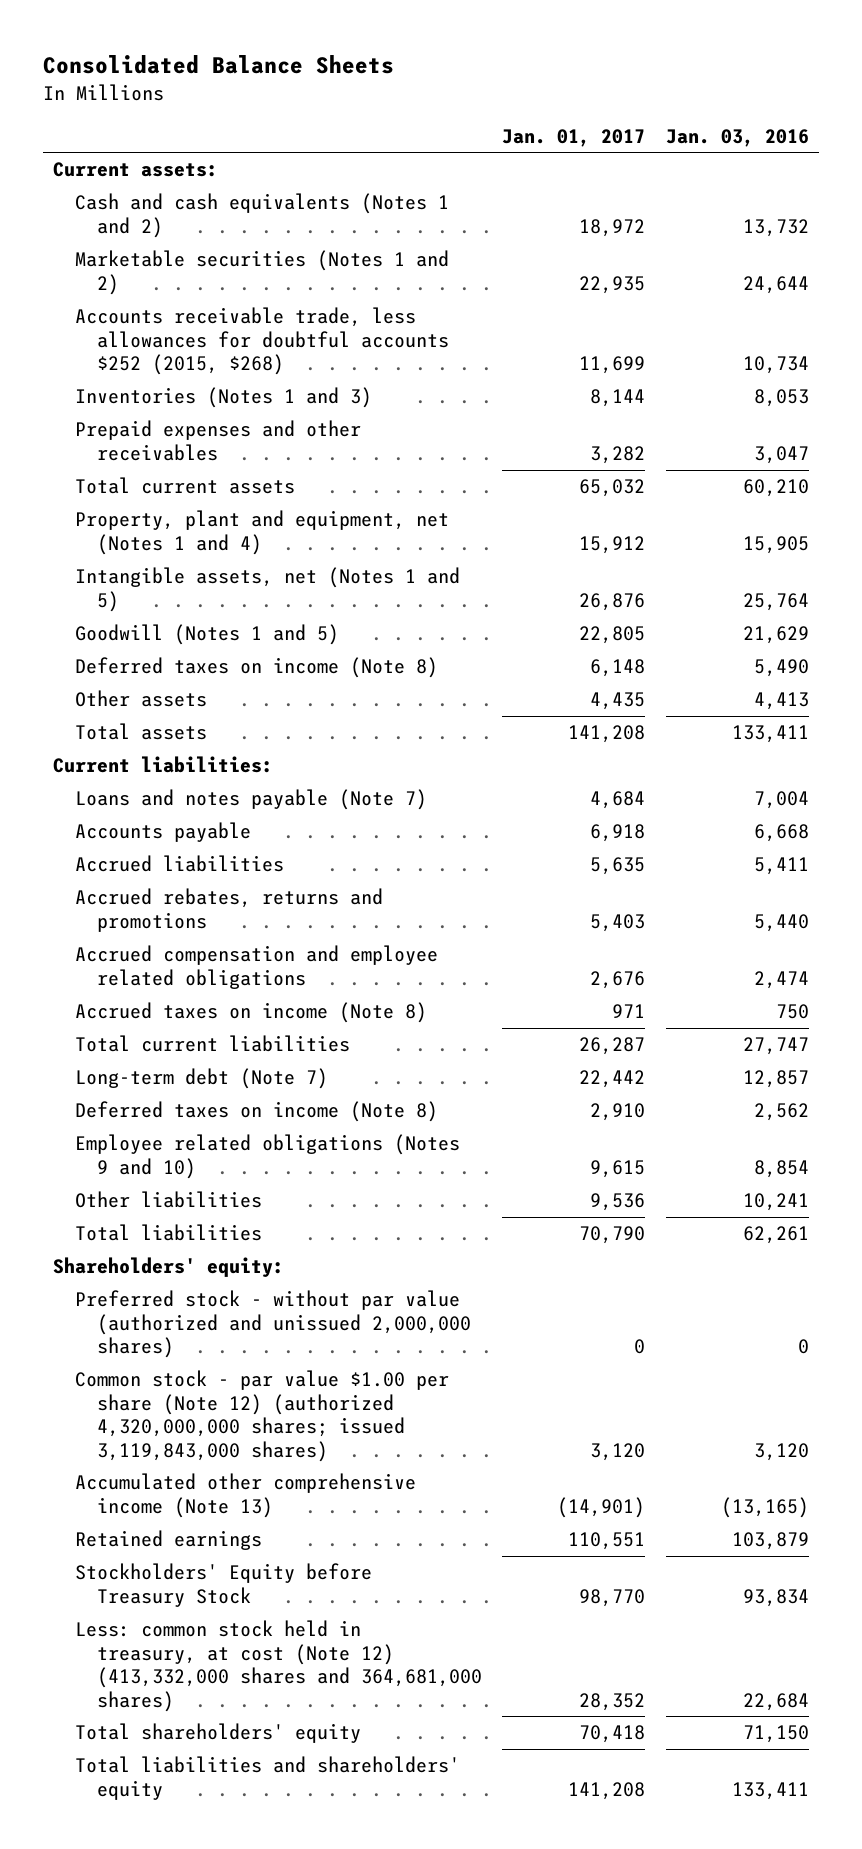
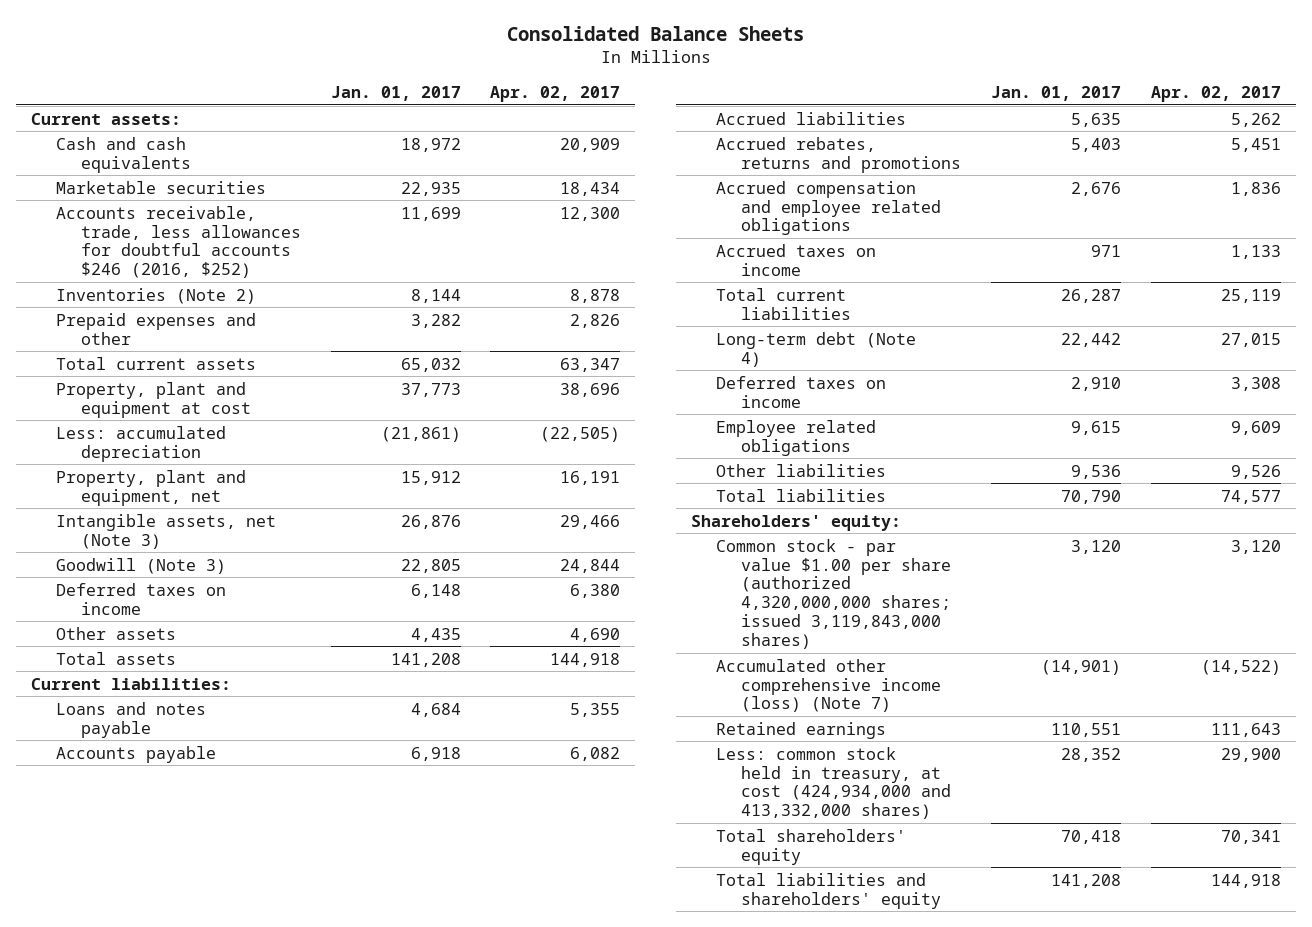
- | Jan. 01, 2017 | Jan. 03, 2016
+ | Jan. 01, 2017 | Apr. 02, 2017
- Cash and cash equivalents (Notes 1 and 2) | 18,972 | 13,732
- Marketable securities (Notes 1 and 2) | 22,935 | 24,644
- Accounts receivable trade, less allowances for doubtful accounts $252 (2015, $268) | 11,699 | 10,734
- Inventories (Notes 1 and 3) | 8,144 | 8,053
- Prepaid expenses and other receivables | 3,282 | 3,047
+ Cash and cash equivalents | 18,972 | 20,909
+ Marketable securities | 22,935 | 18,434
+ Accounts receivable, trade, less allowances for doubtful accounts $246 (2016, $252) | 11,699 | 12,300
+ Inventories (Note 2) | 8,144 | 8,878
+ Prepaid expenses and other | 3,282 | 2,826
- Property, plant and equipment, net (Notes 1 and 4) | 15,912 | 15,905
- Intangible assets, net (Notes 1 and 5) | 26,876 | 25,764
- Goodwill (Notes 1 and 5) | 22,805 | 21,629
- Deferred taxes on income (Note 8) | 6,148 | 5,490
+ Property, plant and equipment at cost | 37,773 | 38,696
+ Less: accumulated depreciation | (21,861) | (22,505)
+ Property, plant and equipment, net | 15,912 | 16,191
+ Intangible assets, net (Note 3) | 26,876 | 29,466
+ Goodwill (Note 3) | 22,805 | 24,844
+ Deferred taxes on income | 6,148 | 6,380
- Loans and notes payable (Note 7) | 4,684 | 7,004
+ Loans and notes payable | 4,684 | 5,355
- Accrued taxes on income (Note 8) | 971 | 750
+ Accrued taxes on income | 971 | 1,133
- Long-term debt (Note 7) | 22,442 | 12,857
- Deferred taxes on income (Note 8) | 2,910 | 2,562
- Employee related obligations (Notes 9 and 10) | 9,615 | 8,854
+ Long-term debt (Note 4) | 22,442 | 27,015
+ Deferred taxes on income | 2,910 | 3,308
+ Employee related obligations | 9,615 | 9,609
- Preferred stock - without par value (authorized and unissued 2,000,000 shares) | 0 | 0
- Common stock - par value $1.00 per share (Note 12) (authorized 4,320,000,000 shares; issued 3,119,843,000 shares) | 3,120 | 3,120
- Accumulated other comprehensive income (Note 13) | (14,901) | (13,165)
+ Common stock - par value $1.00 per share (authorized 4,320,000,000 shares; issued 3,119,843,000 shares) | 3,120 | 3,120
+ Accumulated other comprehensive income (loss) (Note 7) | (14,901) | (14,522)
- Stockholders' Equity before Treasury Stock | 98,770 | 93,834
- Less: common stock held in treasury, at cost (Note 12) (413,332,000 shares and 364,681,000 shares) | 28,352 | 22,684
+ Less: common stock held in treasury, at cost (424,934,000 and 413,332,000 shares) | 28,352 | 29,900

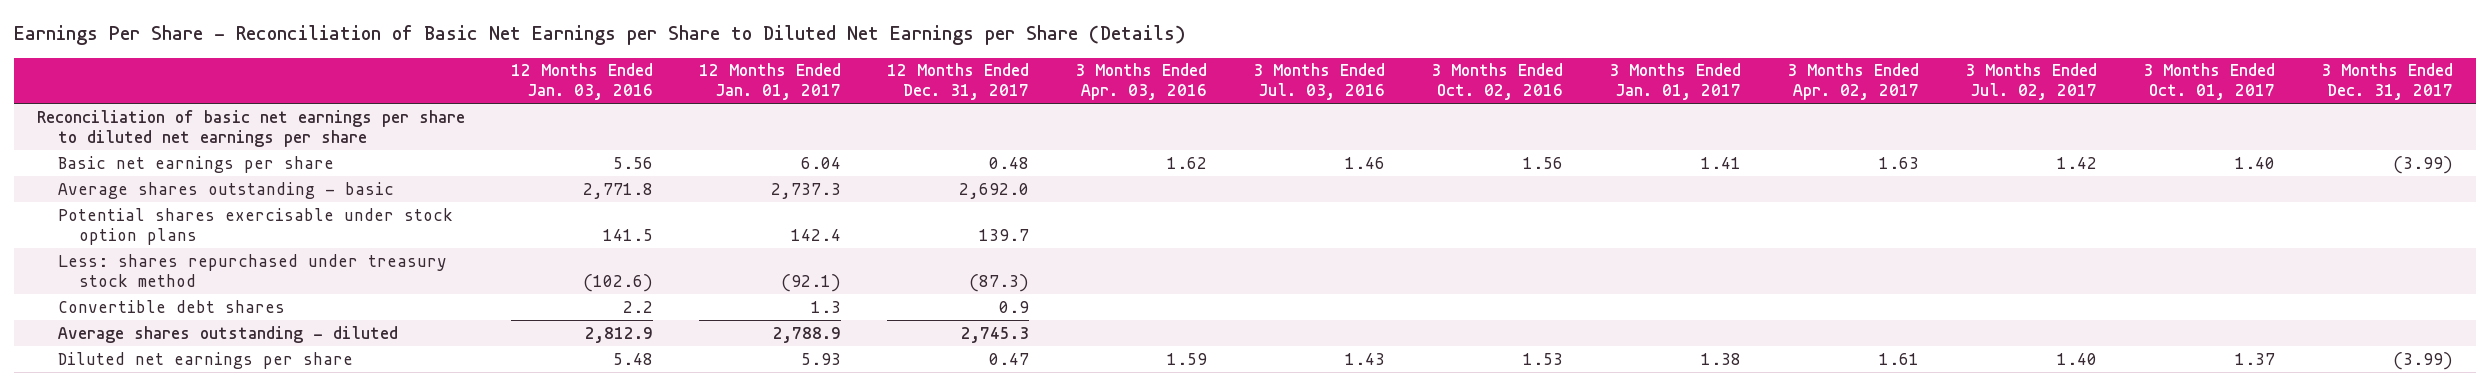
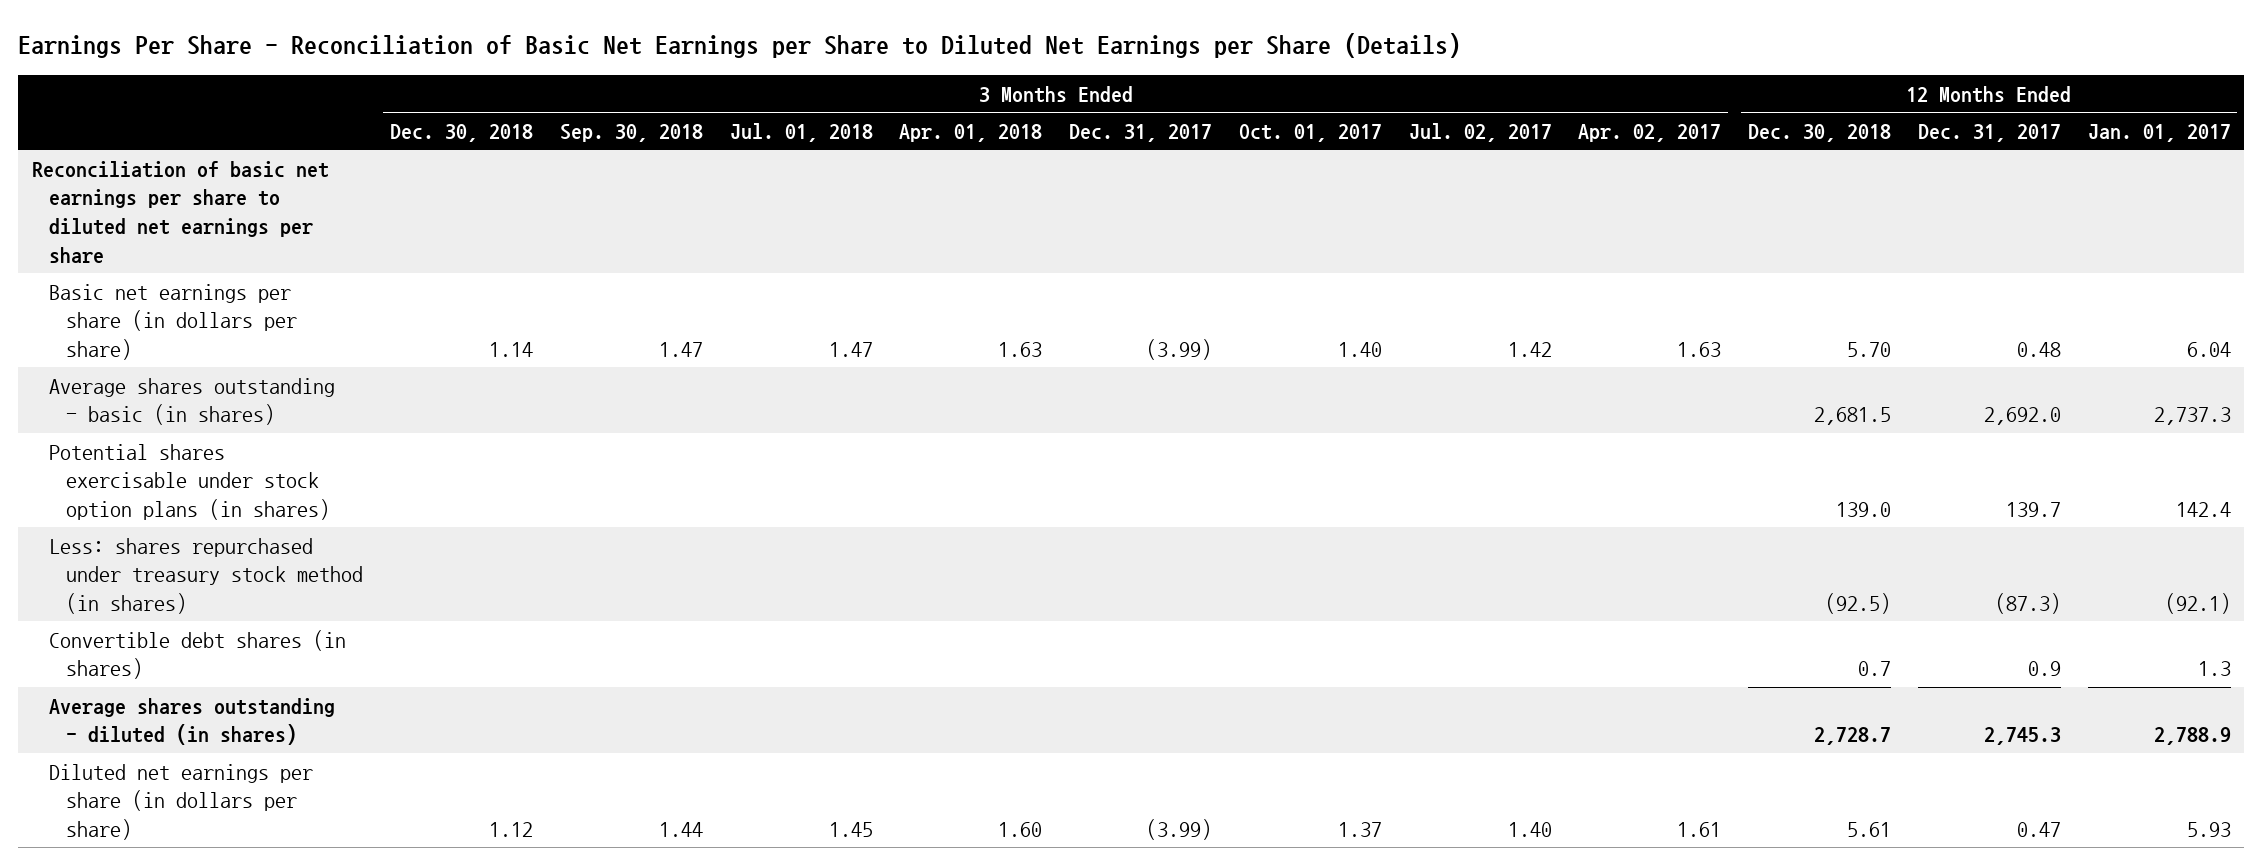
- | 12 Months Ended Jan. 03, 2016 | 12 Months Ended Jan. 01, 2017 | 12 Months Ended Dec. 31, 2017 | 3 Months Ended Apr. 03, 2016 | 3 Months Ended Jul. 03, 2016 | 3 Months Ended Oct. 02, 2016 | 3 Months Ended Jan. 01, 2017 | 3 Months Ended Apr. 02, 2017 | 3 Months Ended Jul. 02, 2017 | 3 Months Ended Oct. 01, 2017 | 3 Months Ended Dec. 31, 2017
+ | 3 Months Ended Dec. 30, 2018 | 3 Months Ended Sep. 30, 2018 | 3 Months Ended Jul. 01, 2018 | 3 Months Ended Apr. 01, 2018 | 3 Months Ended Dec. 31, 2017 | 3 Months Ended Oct. 01, 2017 | 3 Months Ended Jul. 02, 2017 | 3 Months Ended Apr. 02, 2017 | 12 Months Ended Dec. 30, 2018 | 12 Months Ended Dec. 31, 2017 | 12 Months Ended Jan. 01, 2017
- Basic net earnings per share | 5.56 | 6.04 | 0.48 | 1.62 | 1.46 | 1.56 | 1.41 | 1.63 | 1.42 | 1.40 | (3.99)
- Average shares outstanding - basic | 2,771.8 | 2,737.3 | 2,692.0 | | | | | | | |
- Potential shares exercisable under stock option plans | 141.5 | 142.4 | 139.7 | | | | | | | |
- Less: shares repurchased under treasury stock method | (102.6) | (92.1) | (87.3) | | | | | | | |
- Convertible debt shares | 2.2 | 1.3 | 0.9 | | | | | | | |
- Average shares outstanding - diluted | 2,812.9 | 2,788.9 | 2,745.3 | | | | | | | |
- Diluted net earnings per share | 5.48 | 5.93 | 0.47 | 1.59 | 1.43 | 1.53 | 1.38 | 1.61 | 1.40 | 1.37 | (3.99)
+ Basic net earnings per share (in dollars per share) | 1.14 | 1.47 | 1.47 | 1.63 | (3.99) | 1.40 | 1.42 | 1.63 | 5.70 | 0.48 | 6.04
+ Average shares outstanding - basic (in shares) | | | | | | | | | 2,681.5 | 2,692.0 | 2,737.3
+ Potential shares exercisable under stock option plans (in shares) | | | | | | | | | 139.0 | 139.7 | 142.4
+ Less: shares repurchased under treasury stock method (in shares) | | | | | | | | | (92.5) | (87.3) | (92.1)
+ Convertible debt shares (in shares) | | | | | | | | | 0.7 | 0.9 | 1.3
+ Average shares outstanding - diluted (in shares) | | | | | | | | | 2,728.7 | 2,745.3 | 2,788.9
+ Diluted net earnings per share (in dollars per share) | 1.12 | 1.44 | 1.45 | 1.60 | (3.99) | 1.37 | 1.40 | 1.61 | 5.61 | 0.47 | 5.93

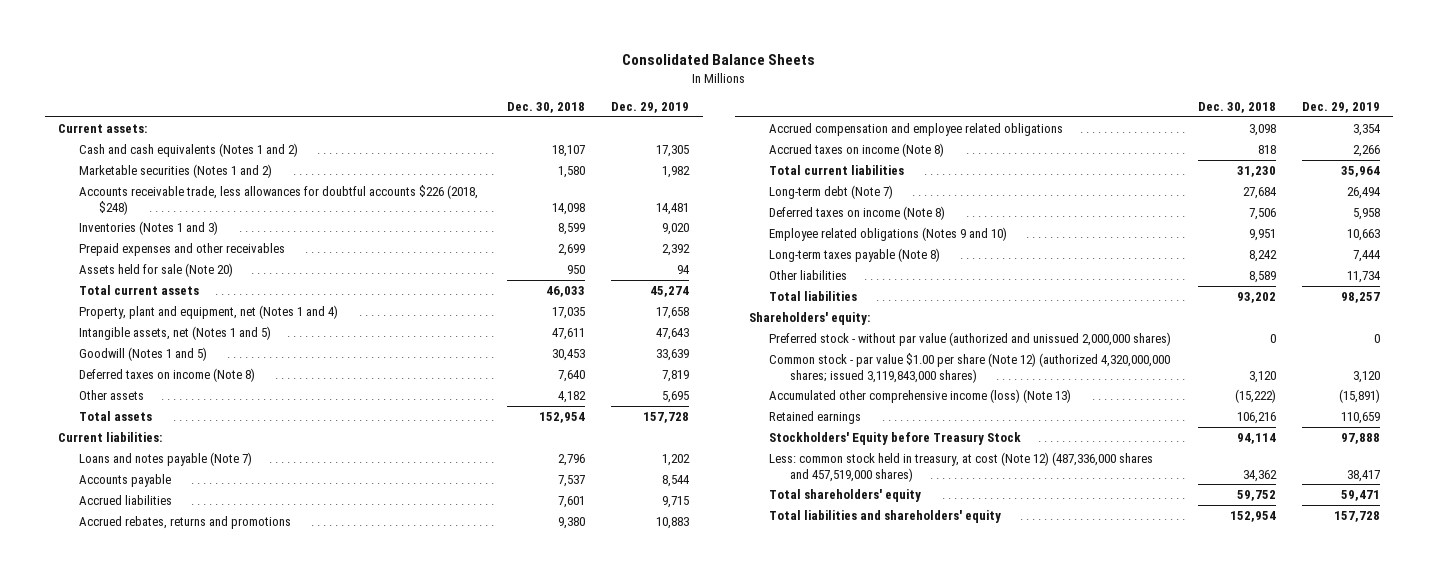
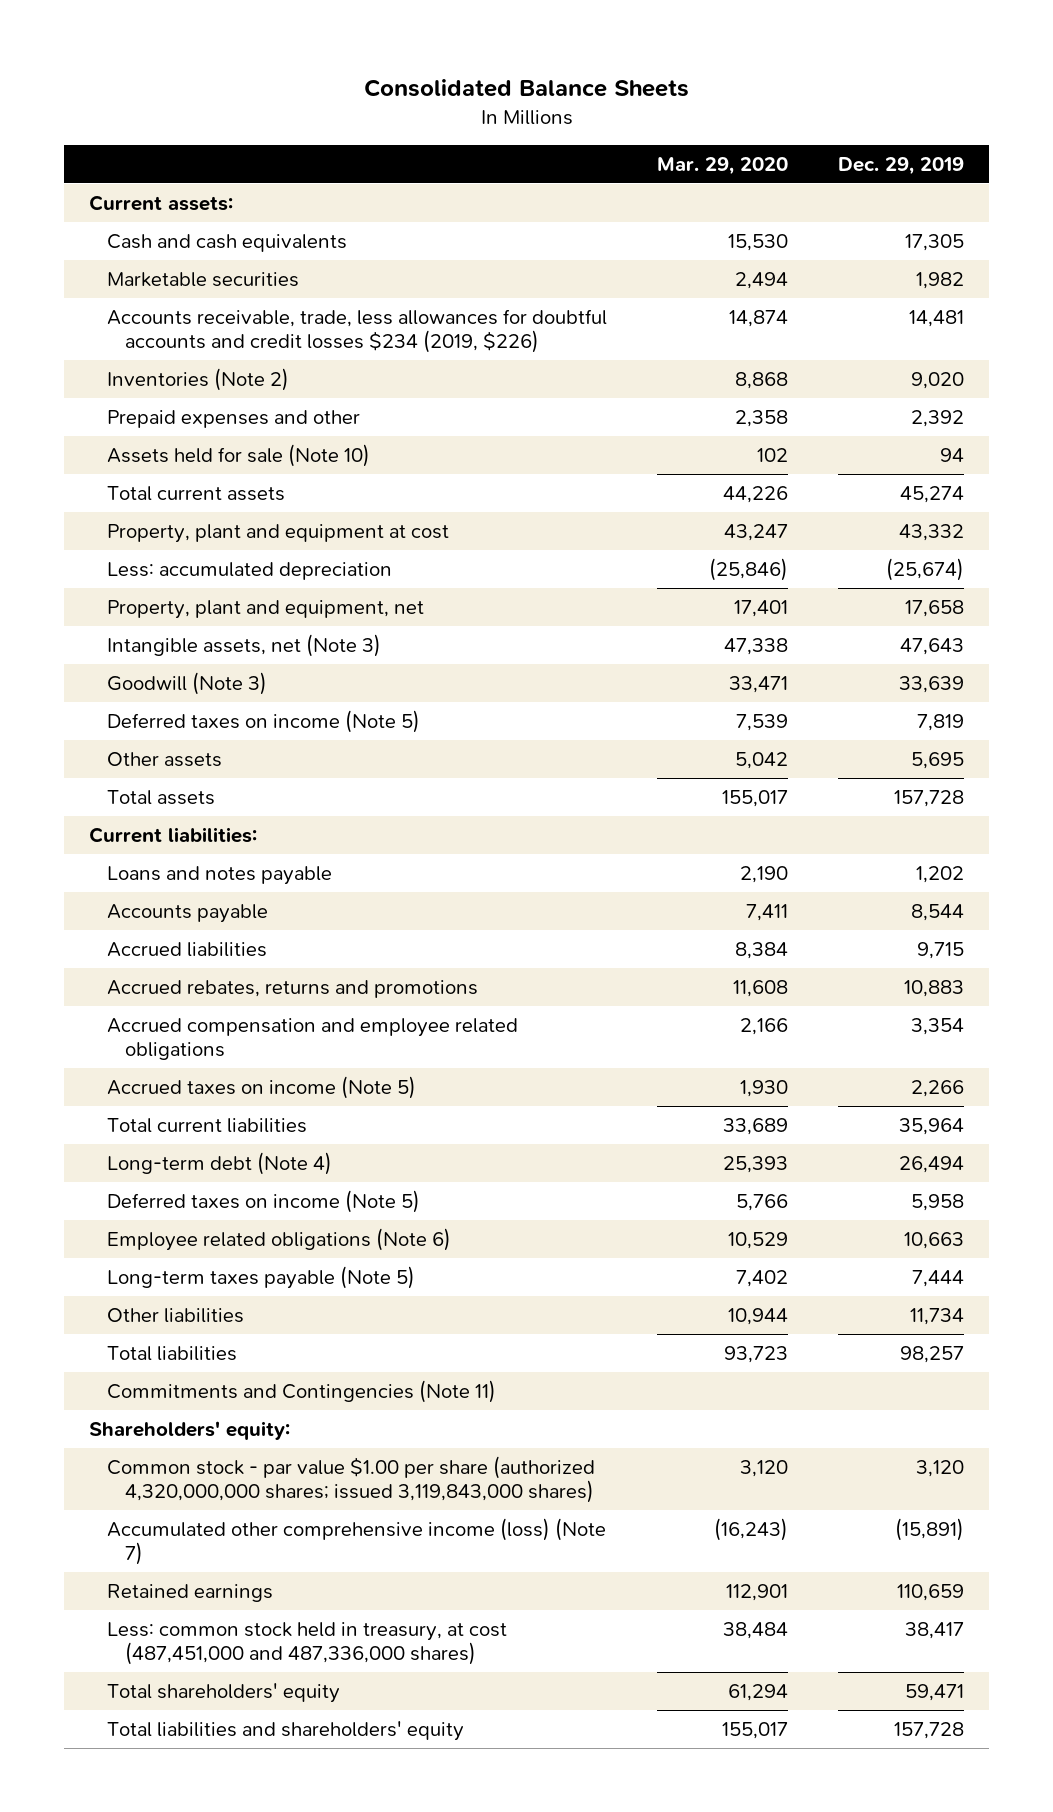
- | Dec. 30, 2018 | Dec. 29, 2019
+ | Mar. 29, 2020 | Dec. 29, 2019
- Cash and cash equivalents (Notes 1 and 2) | 18,107 | 17,305
- Marketable securities (Notes 1 and 2) | 1,580 | 1,982
- Accounts receivable trade, less allowances for doubtful accounts $226 (2018, $248) | 14,098 | 14,481
- Inventories (Notes 1 and 3) | 8,599 | 9,020
- Prepaid expenses and other receivables | 2,699 | 2,392
- Assets held for sale (Note 20) | 950 | 94
+ Cash and cash equivalents | 15,530 | 17,305
+ Marketable securities | 2,494 | 1,982
+ Accounts receivable, trade, less allowances for doubtful accounts and credit losses $234 (2019, $226) | 14,874 | 14,481
+ Inventories (Note 2) | 8,868 | 9,020
+ Prepaid expenses and other | 2,358 | 2,392
+ Assets held for sale (Note 10) | 102 | 94
- Property, plant and equipment, net (Notes 1 and 4) | 17,035 | 17,658
- Intangible assets, net (Notes 1 and 5) | 47,611 | 47,643
- Goodwill (Notes 1 and 5) | 30,453 | 33,639
- Deferred taxes on income (Note 8) | 7,640 | 7,819
+ Property, plant and equipment at cost | 43,247 | 43,332
+ Less: accumulated depreciation | (25,846) | (25,674)
+ Property, plant and equipment, net | 17,401 | 17,658
+ Intangible assets, net (Note 3) | 47,338 | 47,643
+ Goodwill (Note 3) | 33,471 | 33,639
+ Deferred taxes on income (Note 5) | 7,539 | 7,819
- Loans and notes payable (Note 7) | 2,796 | 1,202
+ Loans and notes payable | 2,190 | 1,202
- Accrued taxes on income (Note 8) | 818 | 2,266
+ Accrued taxes on income (Note 5) | 1,930 | 2,266
- Long-term debt (Note 7) | 27,684 | 26,494
- Deferred taxes on income (Note 8) | 7,506 | 5,958
- Employee related obligations (Notes 9 and 10) | 9,951 | 10,663
- Long-term taxes payable (Note 8) | 8,242 | 7,444
+ Long-term debt (Note 4) | 25,393 | 26,494
+ Deferred taxes on income (Note 5) | 5,766 | 5,958
+ Employee related obligations (Note 6) | 10,529 | 10,663
+ Long-term taxes payable (Note 5) | 7,402 | 7,444
+ Commitments and Contingencies (Note 11)
- Preferred stock - without par value (authorized and unissued 2,000,000 shares) | 0 | 0
- Common stock - par value $1.00 per share (Note 12) (authorized 4,320,000,000 shares; issued 3,119,843,000 shares) | 3,120 | 3,120
- Accumulated other comprehensive income (loss) (Note 13) | (15,222) | (15,891)
+ Common stock - par value $1.00 per share (authorized 4,320,000,000 shares; issued 3,119,843,000 shares) | 3,120 | 3,120
+ Accumulated other comprehensive income (loss) (Note 7) | (16,243) | (15,891)
- Stockholders' Equity before Treasury Stock | 94,114 | 97,888
- Less: common stock held in treasury, at cost (Note 12) (487,336,000 shares and 457,519,000 shares) | 34,362 | 38,417
+ Less: common stock held in treasury, at cost (487,451,000 and 487,336,000 shares) | 38,484 | 38,417

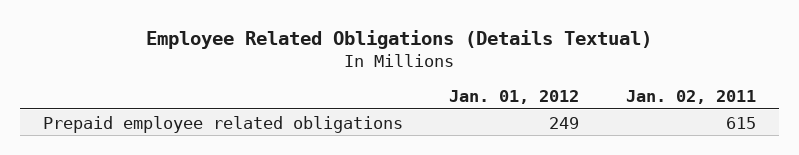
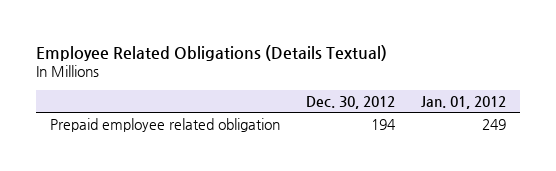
- | Jan. 01, 2012 | Jan. 02, 2011
+ | Dec. 30, 2012 | Jan. 01, 2012
- Prepaid employee related obligations | 249 | 615
+ Prepaid employee related obligation | 194 | 249

